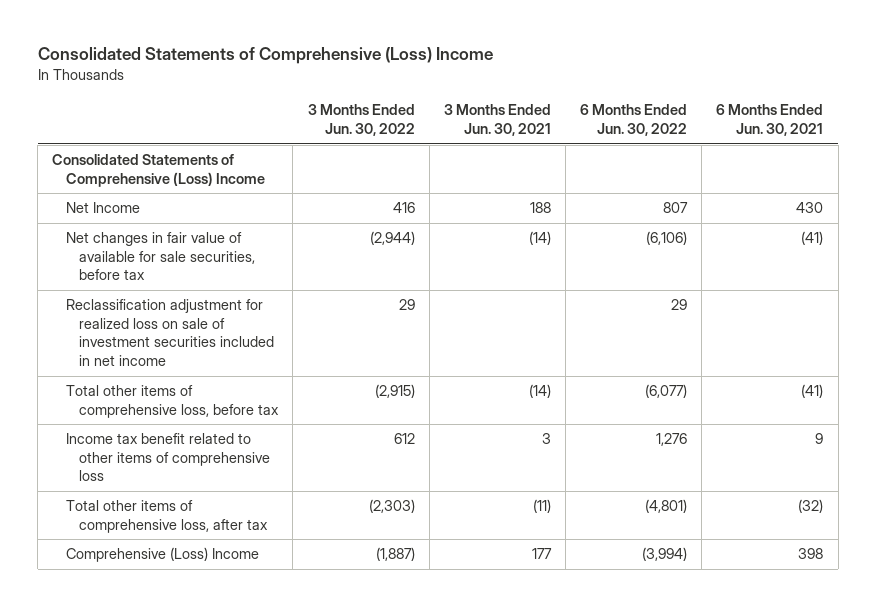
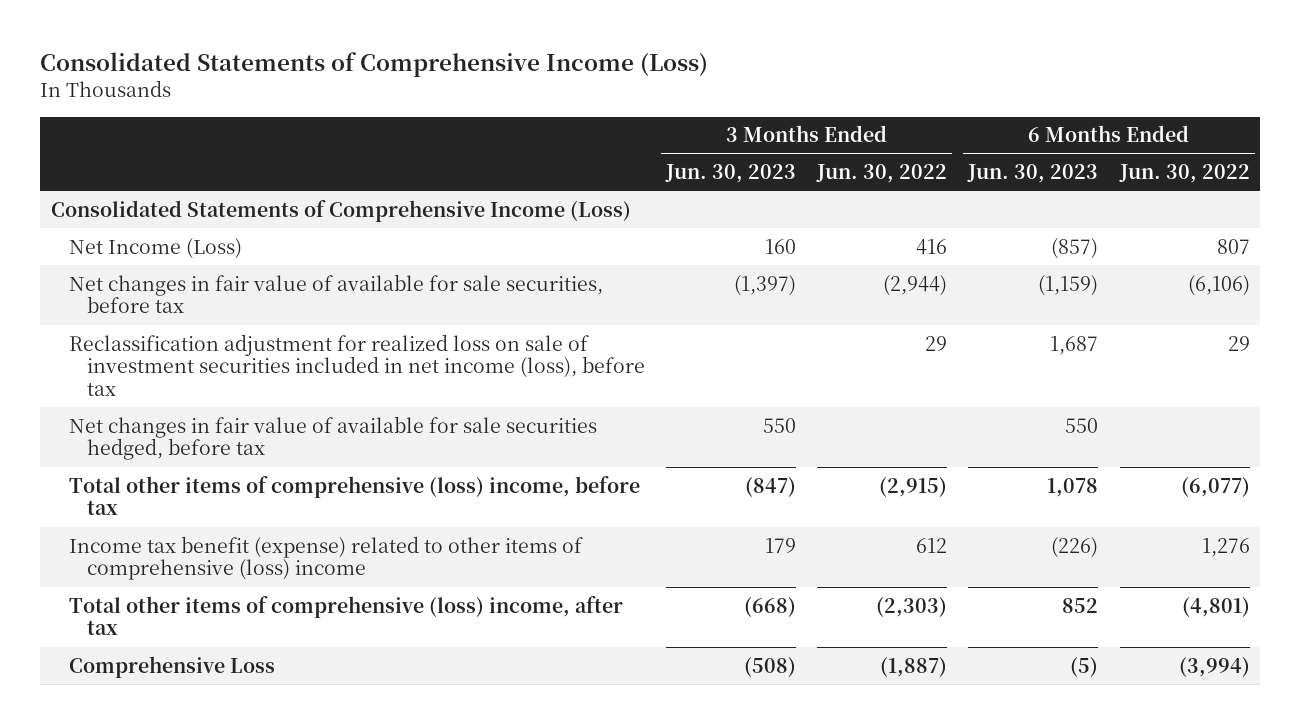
- Consolidated Statements of Comprehensive (Loss) Income
+ Consolidated Statements of Comprehensive Income (Loss)
- | 3 Months Ended Jun. 30, 2022 | 3 Months Ended Jun. 30, 2021 | 6 Months Ended Jun. 30, 2022 | 6 Months Ended Jun. 30, 2021
+ | 3 Months Ended Jun. 30, 2023 | 3 Months Ended Jun. 30, 2022 | 6 Months Ended Jun. 30, 2023 | 6 Months Ended Jun. 30, 2022
- Consolidated Statements of Comprehensive (Loss) Income
- Net Income | 416 | 188 | 807 | 430
+ Consolidated Statements of Comprehensive Income (Loss)
+ Net Income (Loss) | 160 | 416 | (857) | 807
- Reclassification adjustment for realized loss on sale of investment securities included in net income | 29 | | 29 |
- Total other items of comprehensive loss, before tax | (2,915) | (14) | (6,077) | (41)
- Income tax benefit related to other items of comprehensive loss | 612 | 3 | 1,276 | 9
- Total other items of comprehensive loss, after tax | (2,303) | (11) | (4,801) | (32)
- Comprehensive (Loss) Income | (1,887) | 177 | (3,994) | 398
+ Reclassification adjustment for realized loss on sale of investment securities included in net income (loss), before tax | | 29 | 1,687 | 29
+ Net changes in fair value of available for sale securities hedged, before tax | 550 | | 550 |
+ Total other items of comprehensive (loss) income, before tax | (847) | (2,915) | 1,078 | (6,077)
+ Income tax benefit (expense) related to other items of comprehensive (loss) income | 179 | 612 | (226) | 1,276
+ Total other items of comprehensive (loss) income, after tax | (668) | (2,303) | 852 | (4,801)
+ Comprehensive Loss | (508) | (1,887) | (5) | (3,994)

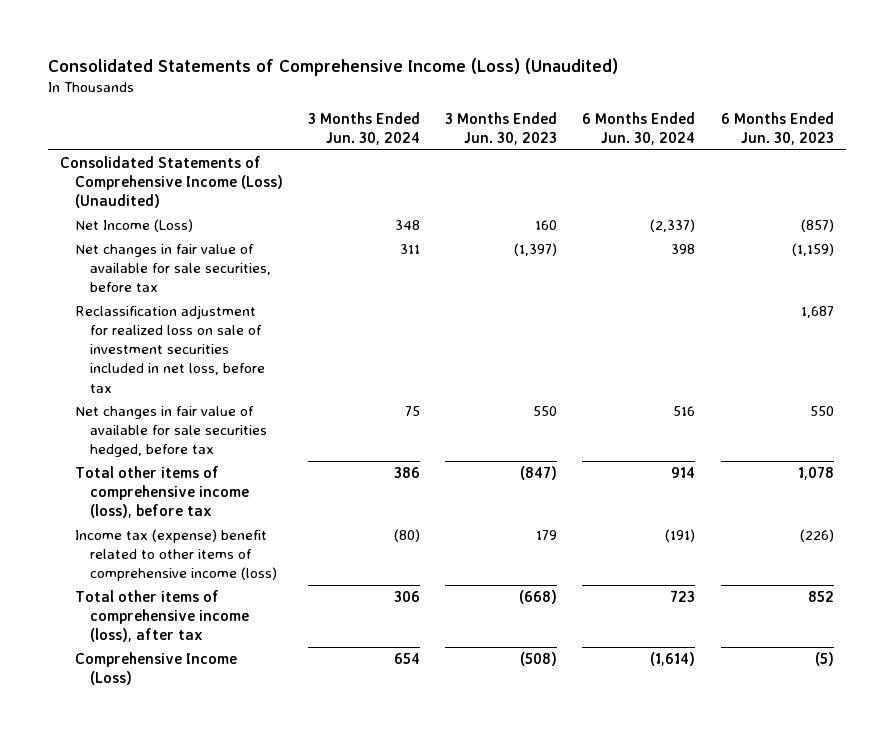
- Consolidated Statements of Comprehensive Income (Loss)
+ Consolidated Statements of Comprehensive Income (Loss) (Unaudited)
- | 3 Months Ended Jun. 30, 2023 | 3 Months Ended Jun. 30, 2022 | 6 Months Ended Jun. 30, 2023 | 6 Months Ended Jun. 30, 2022
+ | 3 Months Ended Jun. 30, 2024 | 3 Months Ended Jun. 30, 2023 | 6 Months Ended Jun. 30, 2024 | 6 Months Ended Jun. 30, 2023
- Consolidated Statements of Comprehensive Income (Loss)
+ Consolidated Statements of Comprehensive Income (Loss) (Unaudited)
- Reclassification adjustment for realized loss on sale of investment securities included in net income (loss), before tax | | 29 | 1,687 | 29
+ Reclassification adjustment for realized loss on sale of investment securities included in net loss, before tax | | | | 1,687
- Total other items of comprehensive (loss) income, before tax | (847) | (2,915) | 1,078 | (6,077)
- Income tax benefit (expense) related to other items of comprehensive (loss) income | 179 | 612 | (226) | 1,276
- Total other items of comprehensive (loss) income, after tax | (668) | (2,303) | 852 | (4,801)
- Comprehensive Loss | (508) | (1,887) | (5) | (3,994)
+ Total other items of comprehensive income (loss), before tax | 386 | (847) | 914 | 1,078
+ Income tax (expense) benefit related to other items of comprehensive income (loss) | (80) | 179 | (191) | (226)
+ Total other items of comprehensive income (loss), after tax | 306 | (668) | 723 | 852
+ Comprehensive Income (Loss) | 654 | (508) | (1,614) | (5)

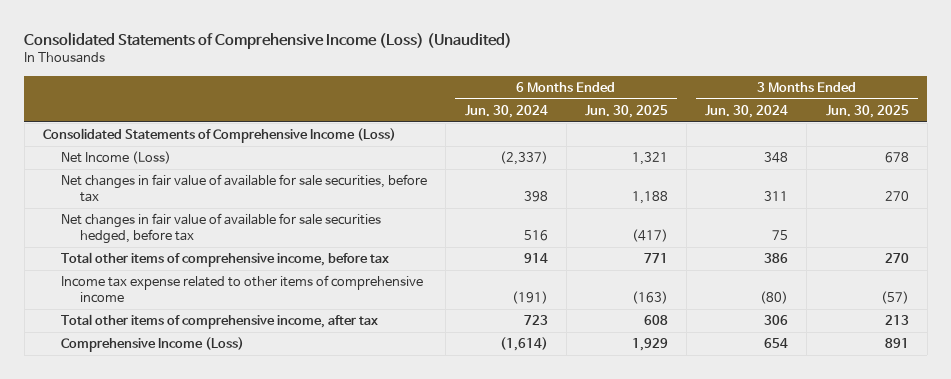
- | 3 Months Ended Jun. 30, 2024 | 3 Months Ended Jun. 30, 2023 | 6 Months Ended Jun. 30, 2024 | 6 Months Ended Jun. 30, 2023
+ | 6 Months Ended Jun. 30, 2024 | 6 Months Ended Jun. 30, 2025 | 3 Months Ended Jun. 30, 2024 | 3 Months Ended Jun. 30, 2025
- Consolidated Statements of Comprehensive Income (Loss) (Unaudited)
+ Consolidated Statements of Comprehensive Income (Loss)
- Reclassification adjustment for realized loss on sale of investment securities included in net loss, before tax | | | | 1,687
- Total other items of comprehensive income (loss), before tax | 386 | (847) | 914 | 1,078
- Income tax (expense) benefit related to other items of comprehensive income (loss) | (80) | 179 | (191) | (226)
- Total other items of comprehensive income (loss), after tax | 306 | (668) | 723 | 852
+ Total other items of comprehensive income, before tax | 914 | 771 | 386 | 270
+ Income tax expense related to other items of comprehensive income | (191) | (163) | (80) | (57)
+ Total other items of comprehensive income, after tax | 723 | 608 | 306 | 213

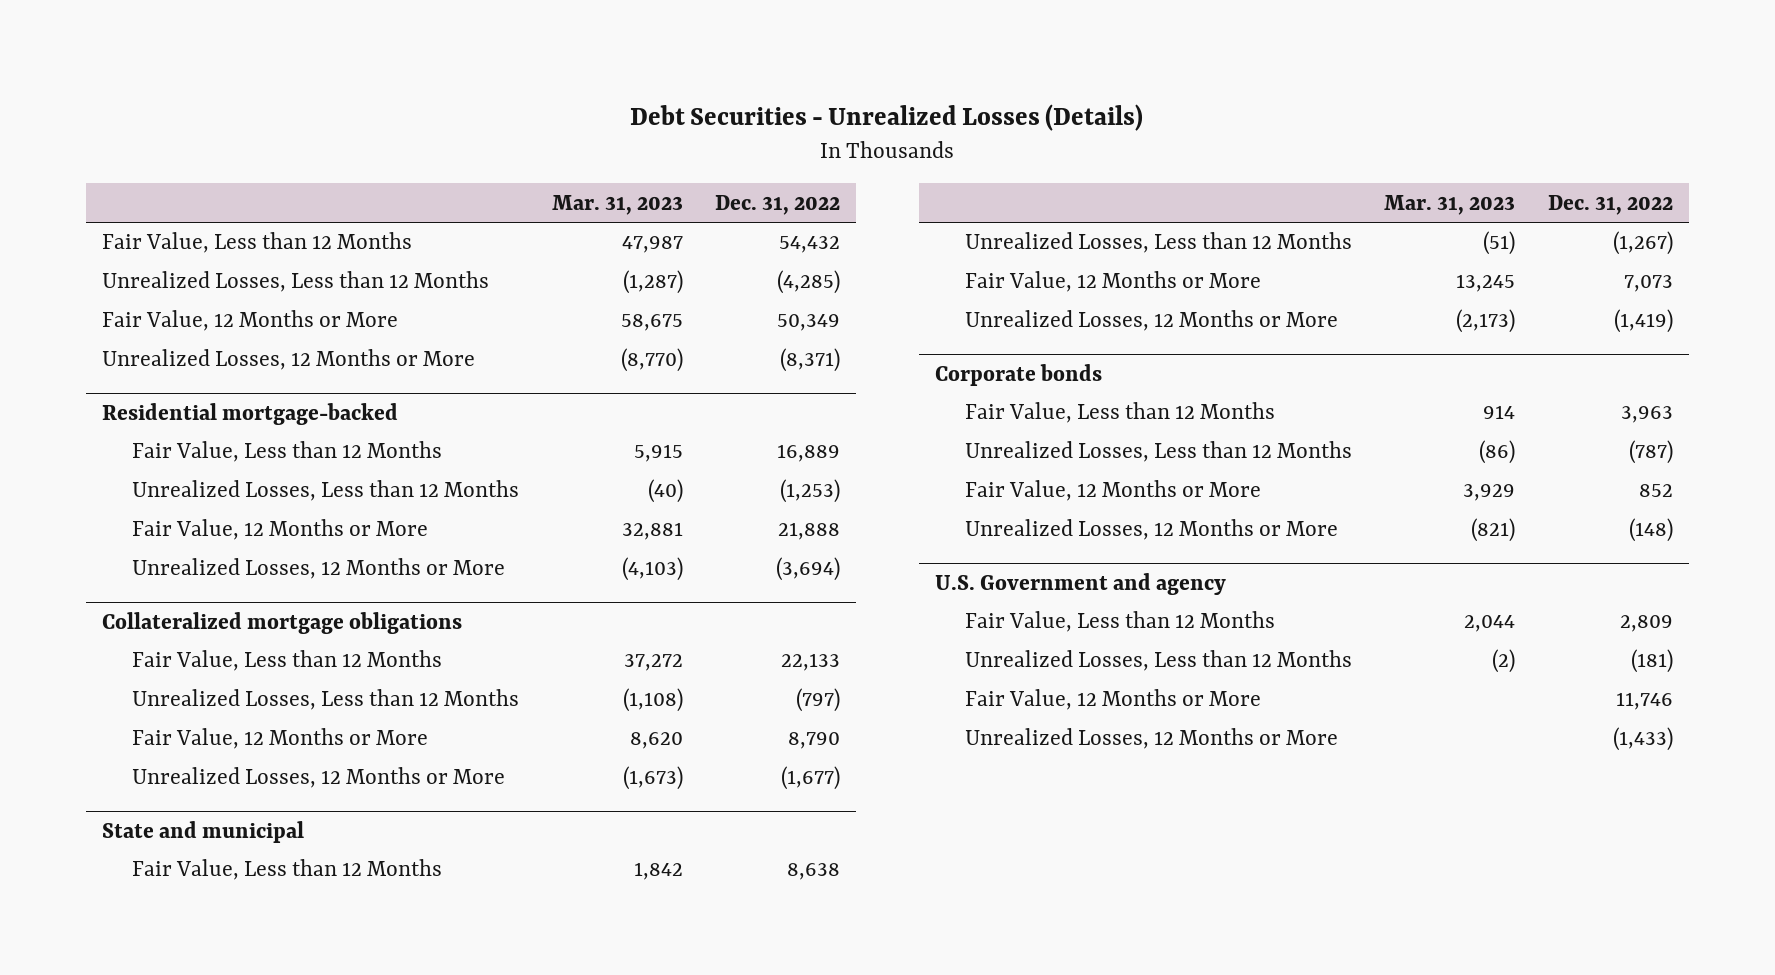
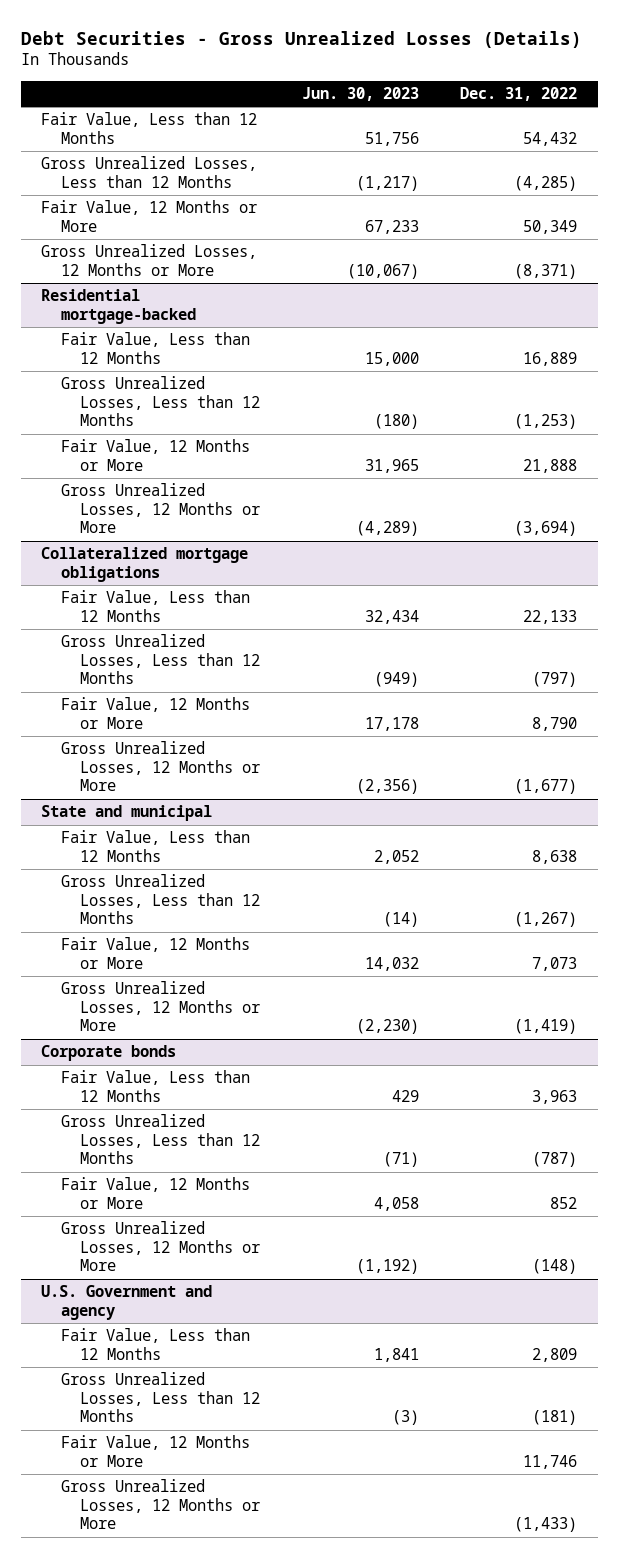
- Debt Securities - Unrealized Losses (Details)
+ Debt Securities - Gross Unrealized Losses (Details)
- | Mar. 31, 2023 | Dec. 31, 2022
+ | Jun. 30, 2023 | Dec. 31, 2022
- Unrealized Losses, Less than 12 Months | (1,287) | (4,285)
+ Gross Unrealized Losses, Less than 12 Months | (1,217) | (4,285)
- Unrealized Losses, 12 Months or More | (8,770) | (8,371)
+ Gross Unrealized Losses, 12 Months or More | (10,067) | (8,371)
@ Residential mortgage-backed
- Unrealized Losses, Less than 12 Months | (40) | (1,253)
+ Gross Unrealized Losses, Less than 12 Months | (180) | (1,253)
- Unrealized Losses, 12 Months or More | (4,103) | (3,694)
+ Gross Unrealized Losses, 12 Months or More | (4,289) | (3,694)
@ Collateralized mortgage obligations
- Unrealized Losses, Less than 12 Months | (1,108) | (797)
+ Gross Unrealized Losses, Less than 12 Months | (949) | (797)
- Unrealized Losses, 12 Months or More | (1,673) | (1,677)
+ Gross Unrealized Losses, 12 Months or More | (2,356) | (1,677)
@ State and municipal
- Unrealized Losses, Less than 12 Months | (51) | (1,267)
+ Gross Unrealized Losses, Less than 12 Months | (14) | (1,267)
- Unrealized Losses, 12 Months or More | (2,173) | (1,419)
+ Gross Unrealized Losses, 12 Months or More | (2,230) | (1,419)
@ Corporate bonds
- Unrealized Losses, Less than 12 Months | (86) | (787)
+ Gross Unrealized Losses, Less than 12 Months | (71) | (787)
- Unrealized Losses, 12 Months or More | (821) | (148)
+ Gross Unrealized Losses, 12 Months or More | (1,192) | (148)
@ U.S. Government and agency
- Unrealized Losses, Less than 12 Months | (2) | (181)
+ Gross Unrealized Losses, Less than 12 Months | (3) | (181)
- Unrealized Losses, 12 Months or More | | (1,433)
+ Gross Unrealized Losses, 12 Months or More | | (1,433)

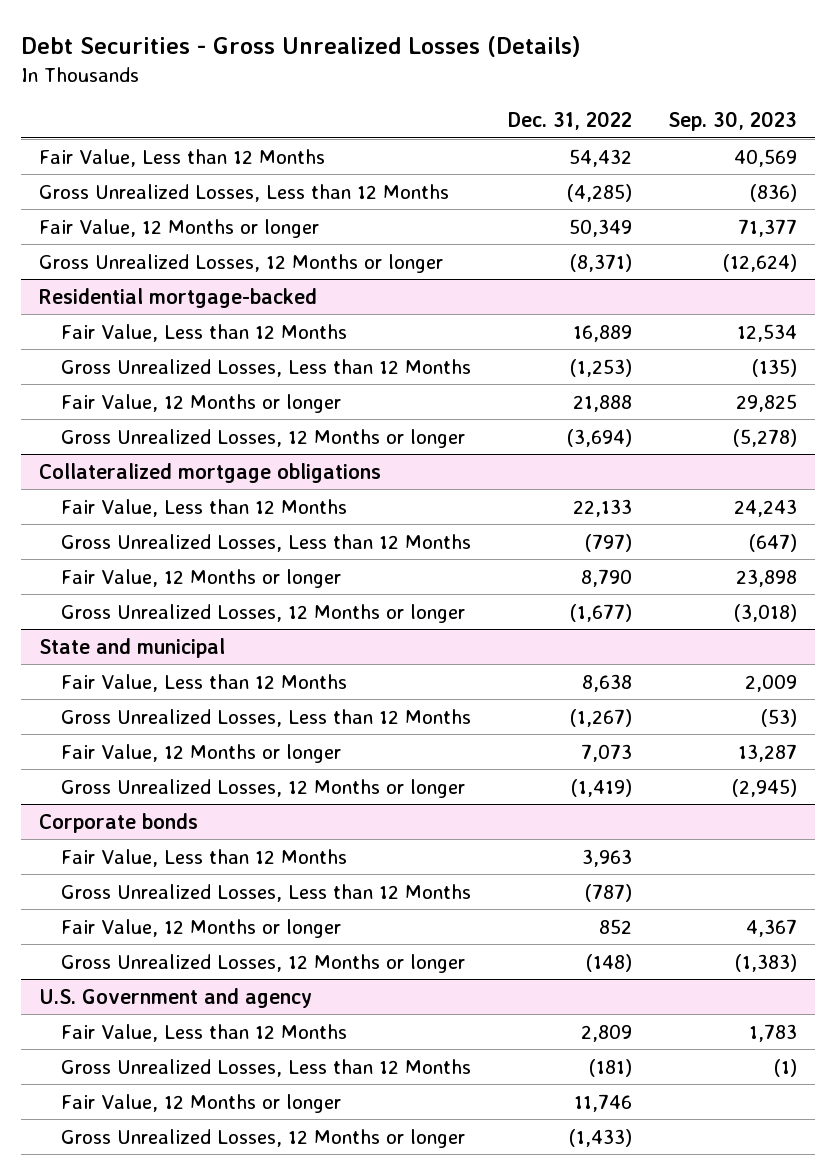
- | Jun. 30, 2023 | Dec. 31, 2022
+ | Dec. 31, 2022 | Sep. 30, 2023
- Fair Value, 12 Months or More | 67,233 | 50,349
- Gross Unrealized Losses, 12 Months or More | (10,067) | (8,371)
+ Fair Value, 12 Months or longer | 50,349 | 71,377
+ Gross Unrealized Losses, 12 Months or longer | (8,371) | (12,624)
@ Residential mortgage-backed
- Fair Value, 12 Months or More | 31,965 | 21,888
- Gross Unrealized Losses, 12 Months or More | (4,289) | (3,694)
+ Fair Value, 12 Months or longer | 21,888 | 29,825
+ Gross Unrealized Losses, 12 Months or longer | (3,694) | (5,278)
@ Collateralized mortgage obligations
- Fair Value, 12 Months or More | 17,178 | 8,790
- Gross Unrealized Losses, 12 Months or More | (2,356) | (1,677)
+ Fair Value, 12 Months or longer | 8,790 | 23,898
+ Gross Unrealized Losses, 12 Months or longer | (1,677) | (3,018)
@ State and municipal
- Fair Value, 12 Months or More | 14,032 | 7,073
- Gross Unrealized Losses, 12 Months or More | (2,230) | (1,419)
+ Fair Value, 12 Months or longer | 7,073 | 13,287
+ Gross Unrealized Losses, 12 Months or longer | (1,419) | (2,945)
@ Corporate bonds
- Fair Value, 12 Months or More | 4,058 | 852
- Gross Unrealized Losses, 12 Months or More | (1,192) | (148)
+ Fair Value, 12 Months or longer | 852 | 4,367
+ Gross Unrealized Losses, 12 Months or longer | (148) | (1,383)
@ U.S. Government and agency
- Fair Value, 12 Months or More | | 11,746
- Gross Unrealized Losses, 12 Months or More | | (1,433)
+ Fair Value, 12 Months or longer | 11,746 |
+ Gross Unrealized Losses, 12 Months or longer | (1,433) |

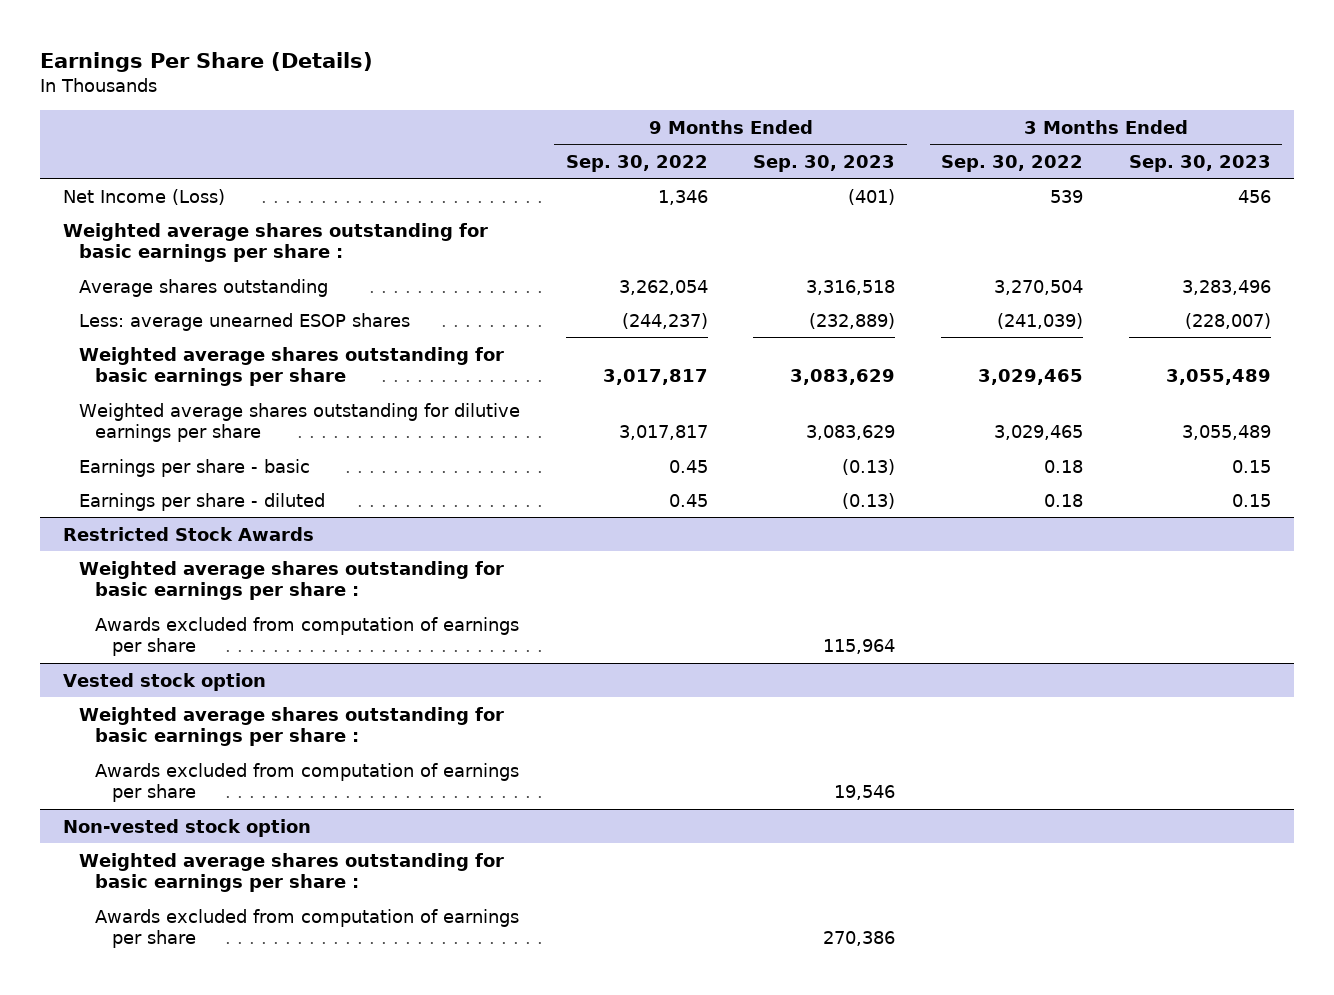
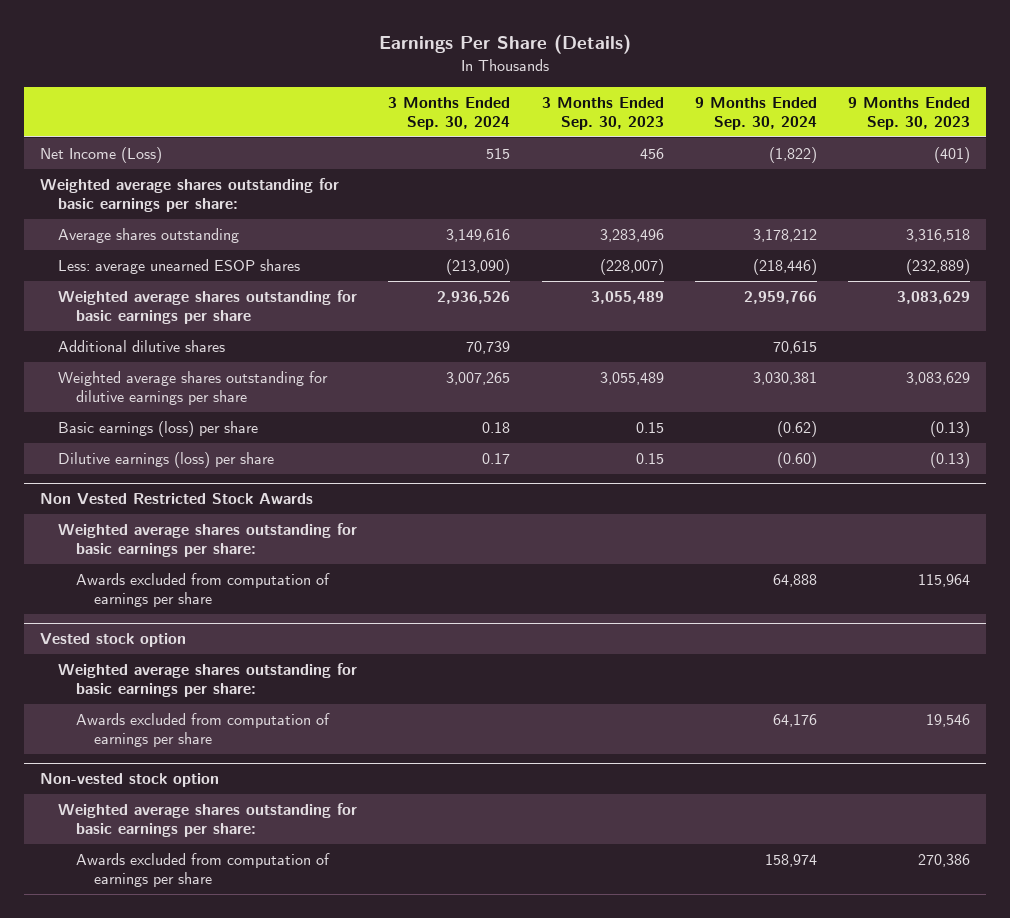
- | 9 Months Ended Sep. 30, 2022 | 9 Months Ended Sep. 30, 2023 | 3 Months Ended Sep. 30, 2022 | 3 Months Ended Sep. 30, 2023
+ | 3 Months Ended Sep. 30, 2024 | 3 Months Ended Sep. 30, 2023 | 9 Months Ended Sep. 30, 2024 | 9 Months Ended Sep. 30, 2023
- Weighted average shares outstanding for basic earnings per share :
+ Weighted average shares outstanding for basic earnings per share:
+ Additional dilutive shares | 70,739 | | 70,615 |
- Earnings per share - basic | 0.45 | (0.13) | 0.18 | 0.15
- Earnings per share - diluted | 0.45 | (0.13) | 0.18 | 0.15
- Restricted Stock Awards
- Weighted average shares outstanding for basic earnings per share :
+ Basic earnings (loss) per share | 0.18 | 0.15 | (0.62) | (0.13)
+ Dilutive earnings (loss) per share | 0.17 | 0.15 | (0.60) | (0.13)
+ Non Vested Restricted Stock Awards
+ Weighted average shares outstanding for basic earnings per share:
@ Vested stock option
- Weighted average shares outstanding for basic earnings per share :
+ Weighted average shares outstanding for basic earnings per share:
@ Non-vested stock option
- Weighted average shares outstanding for basic earnings per share :
+ Weighted average shares outstanding for basic earnings per share:

